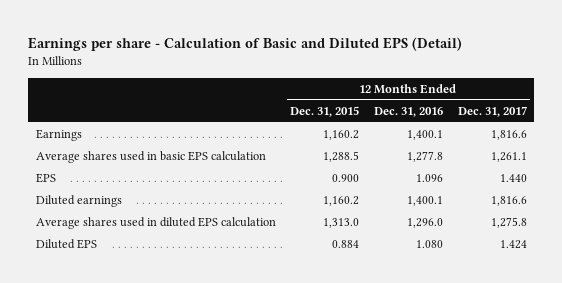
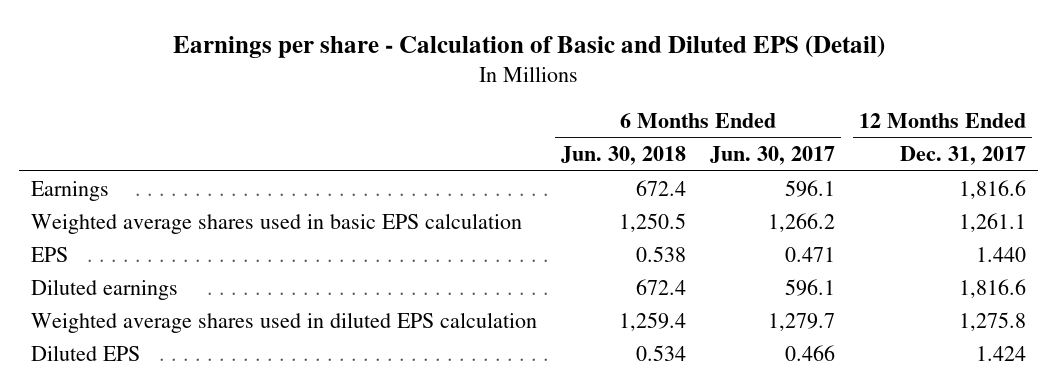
- | 12 Months Ended Dec. 31, 2015 | 12 Months Ended Dec. 31, 2016 | 12 Months Ended Dec. 31, 2017
+ | 6 Months Ended Jun. 30, 2018 | 6 Months Ended Jun. 30, 2017 | 12 Months Ended Dec. 31, 2017
- Average shares used in basic EPS calculation | 1,288.5 | 1,277.8 | 1,261.1
+ Weighted average shares used in basic EPS calculation | 1,250.5 | 1,266.2 | 1,261.1
- Average shares used in diluted EPS calculation | 1,313.0 | 1,296.0 | 1,275.8
+ Weighted average shares used in diluted EPS calculation | 1,259.4 | 1,279.7 | 1,275.8

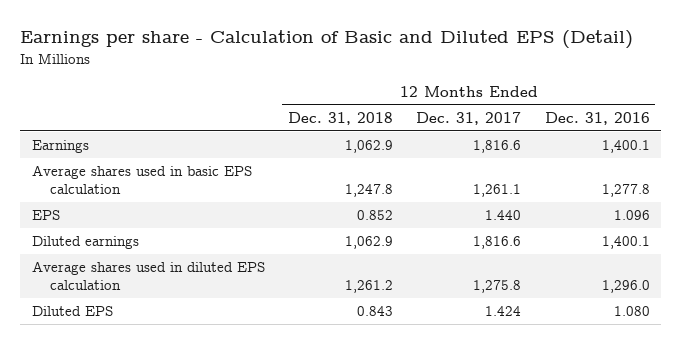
- | 6 Months Ended Jun. 30, 2018 | 6 Months Ended Jun. 30, 2017 | 12 Months Ended Dec. 31, 2017
+ | 12 Months Ended Dec. 31, 2018 | 12 Months Ended Dec. 31, 2017 | 12 Months Ended Dec. 31, 2016
- Weighted average shares used in basic EPS calculation | 1,250.5 | 1,266.2 | 1,261.1
+ Average shares used in basic EPS calculation | 1,247.8 | 1,261.1 | 1,277.8
- Weighted average shares used in diluted EPS calculation | 1,259.4 | 1,279.7 | 1,275.8
+ Average shares used in diluted EPS calculation | 1,261.2 | 1,275.8 | 1,296.0

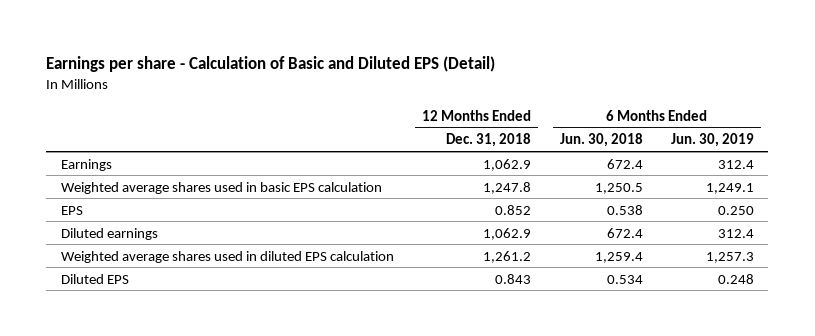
- | 12 Months Ended Dec. 31, 2018 | 12 Months Ended Dec. 31, 2017 | 12 Months Ended Dec. 31, 2016
+ | 12 Months Ended Dec. 31, 2018 | 6 Months Ended Jun. 30, 2018 | 6 Months Ended Jun. 30, 2019
- Average shares used in basic EPS calculation | 1,247.8 | 1,261.1 | 1,277.8
+ Weighted average shares used in basic EPS calculation | 1,247.8 | 1,250.5 | 1,249.1
- Average shares used in diluted EPS calculation | 1,261.2 | 1,275.8 | 1,296.0
+ Weighted average shares used in diluted EPS calculation | 1,261.2 | 1,259.4 | 1,257.3

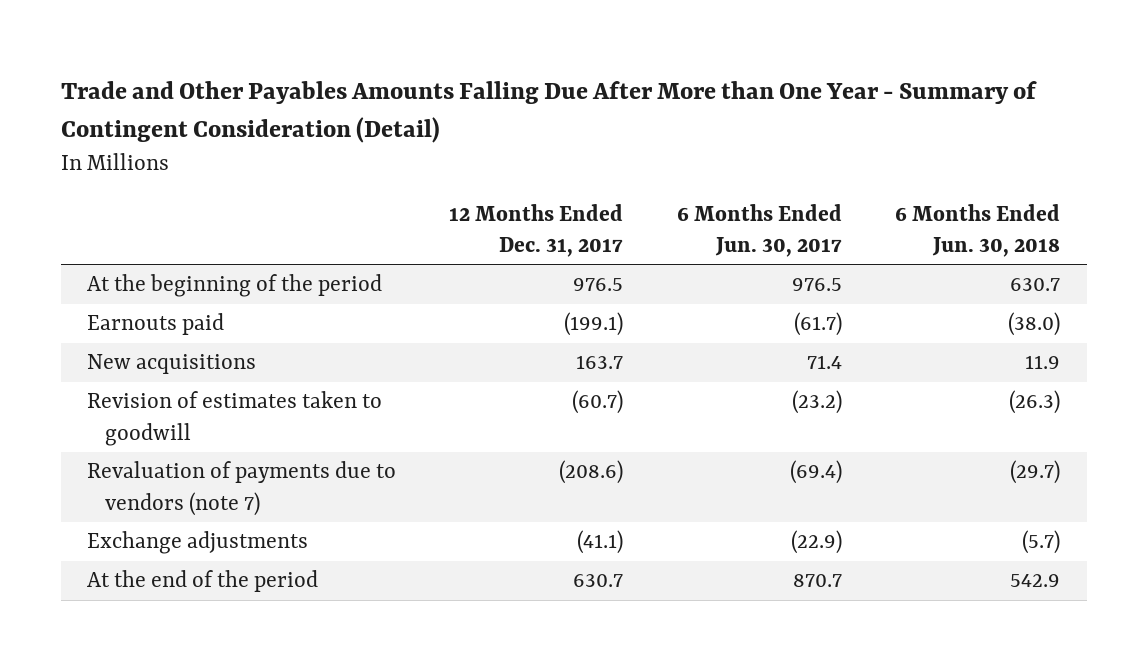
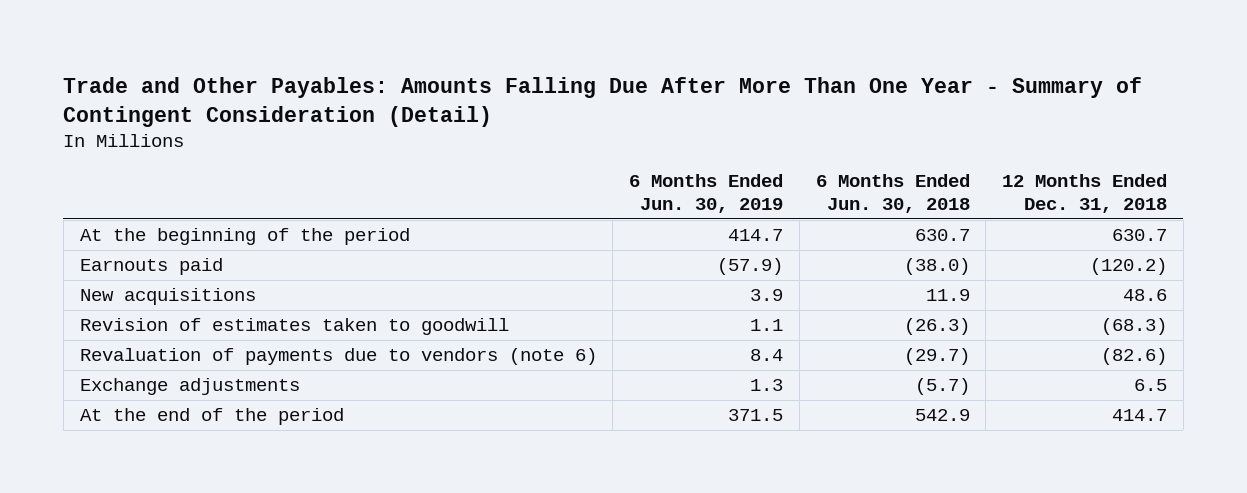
- Trade and Other Payables Amounts Falling Due After More than One Year - Summary of Contingent Consideration (Detail)
+ Trade and Other Payables: Amounts Falling Due After More Than One Year - Summary of Contingent Consideration (Detail)
- | 12 Months Ended Dec. 31, 2017 | 6 Months Ended Jun. 30, 2017 | 6 Months Ended Jun. 30, 2018
+ | 6 Months Ended Jun. 30, 2019 | 6 Months Ended Jun. 30, 2018 | 12 Months Ended Dec. 31, 2018
- Revaluation of payments due to vendors (note 7) | (208.6) | (69.4) | (29.7)
+ Revaluation of payments due to vendors (note 6) | 8.4 | (29.7) | (82.6)

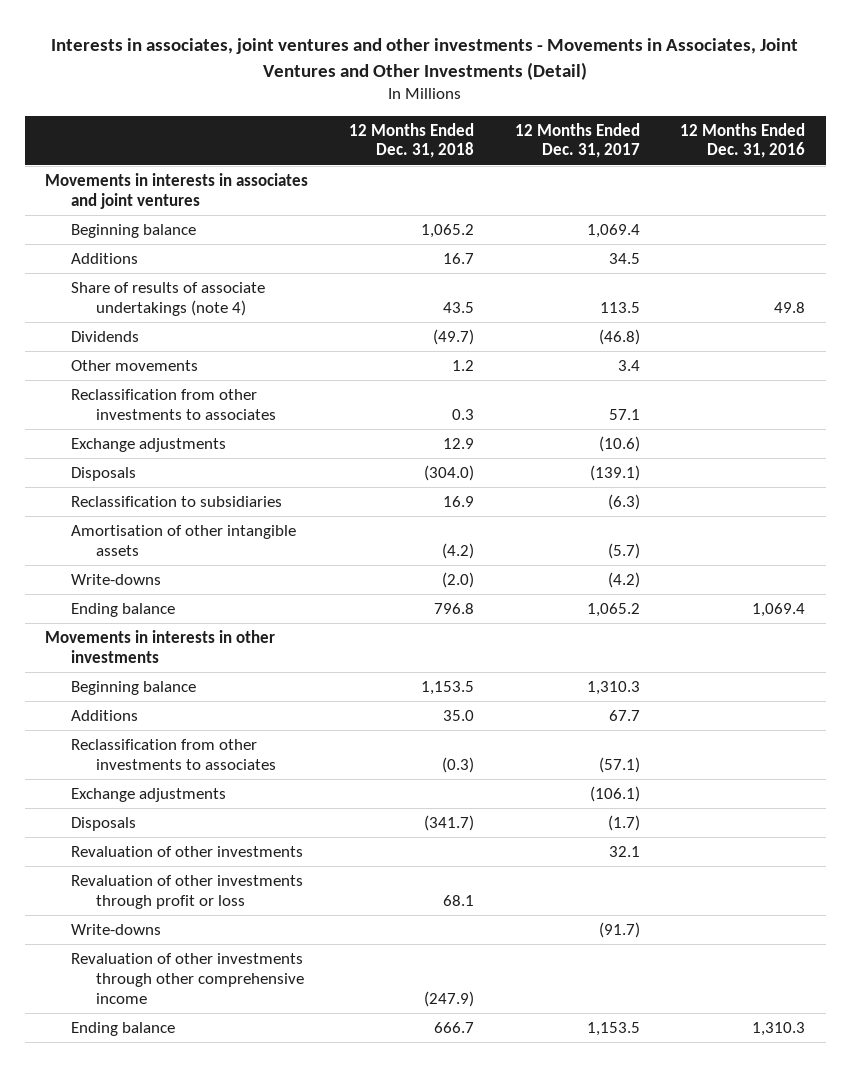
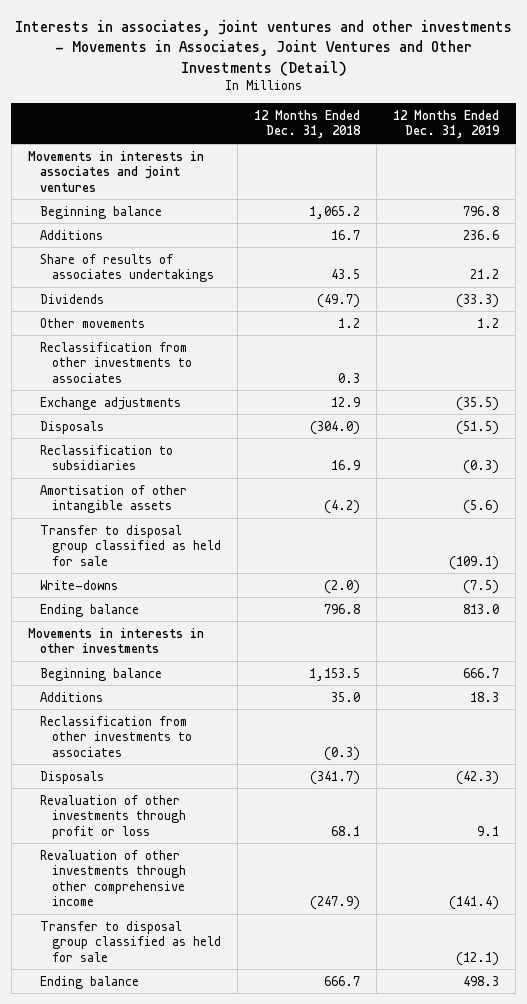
- | 12 Months Ended Dec. 31, 2018 | 12 Months Ended Dec. 31, 2017 | 12 Months Ended Dec. 31, 2016
+ | 12 Months Ended Dec. 31, 2018 | 12 Months Ended Dec. 31, 2019
- Share of results of associate undertakings (note 4) | 43.5 | 113.5 | 49.8
+ Share of results of associates undertakings | 43.5 | 21.2
+ Transfer to disposal group classified as held for sale | | (109.1)
- Exchange adjustments | | (106.1) |
- Revaluation of other investments | | 32.1 |
- Write-downs | | (91.7) |
+ Transfer to disposal group classified as held for sale | | (12.1)

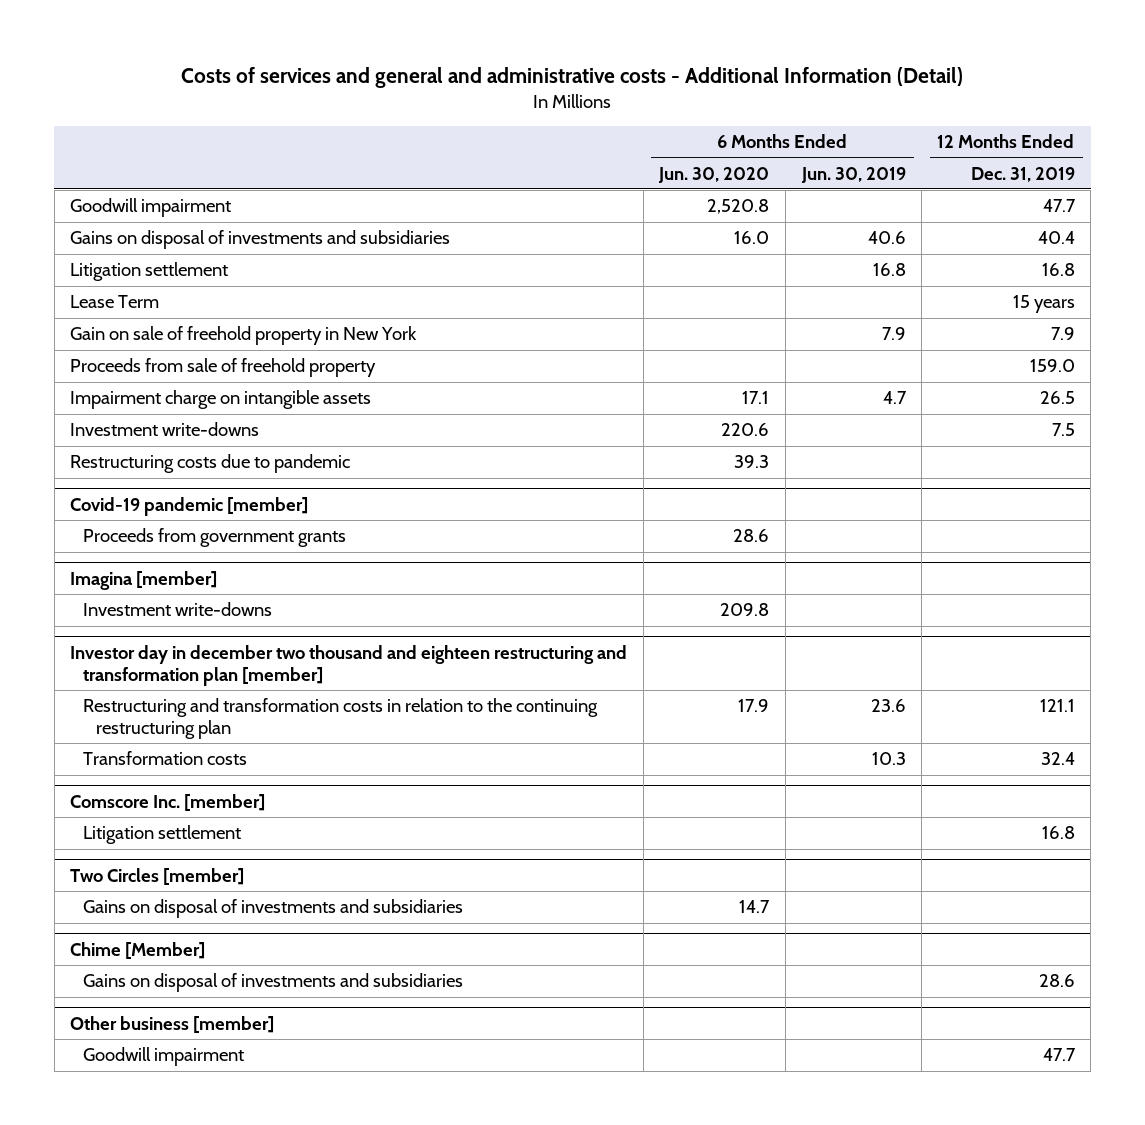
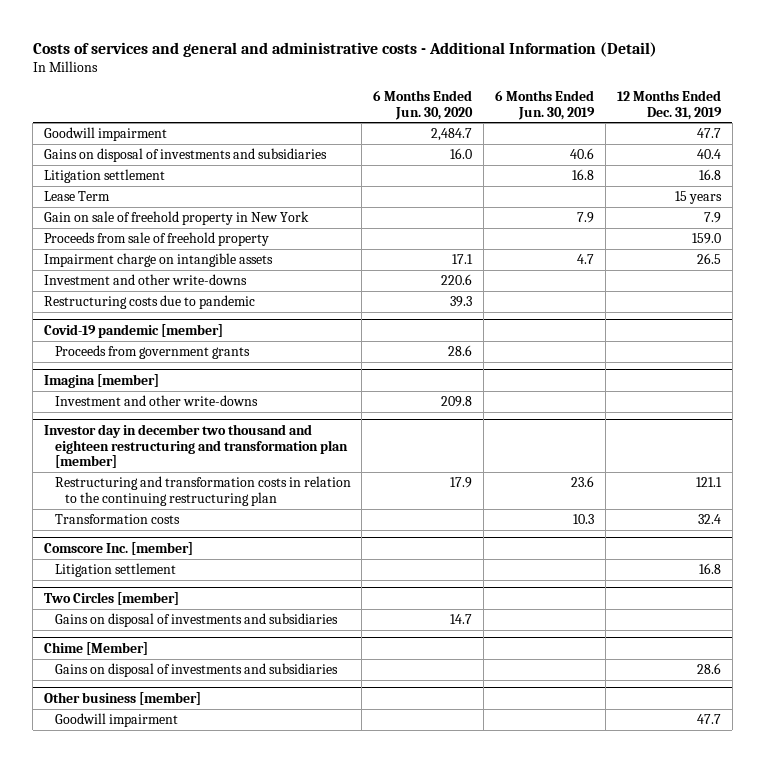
- Goodwill impairment | 2,520.8 | | 47.7
+ Goodwill impairment | 2,484.7 | | 47.7
- Investment write-downs | 220.6 | | 7.5
+ Investment and other write-downs | 220.6 | |
@ Imagina [member]
- Investment write-downs | 209.8 | |
+ Investment and other write-downs | 209.8 | |

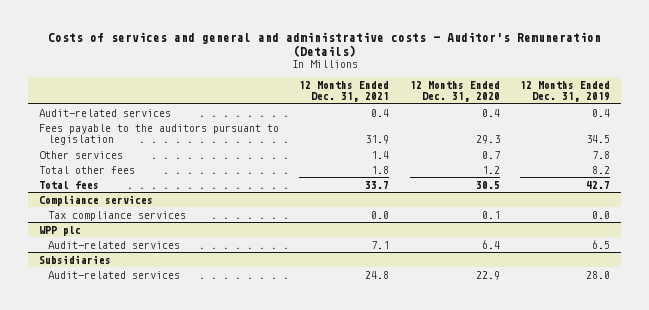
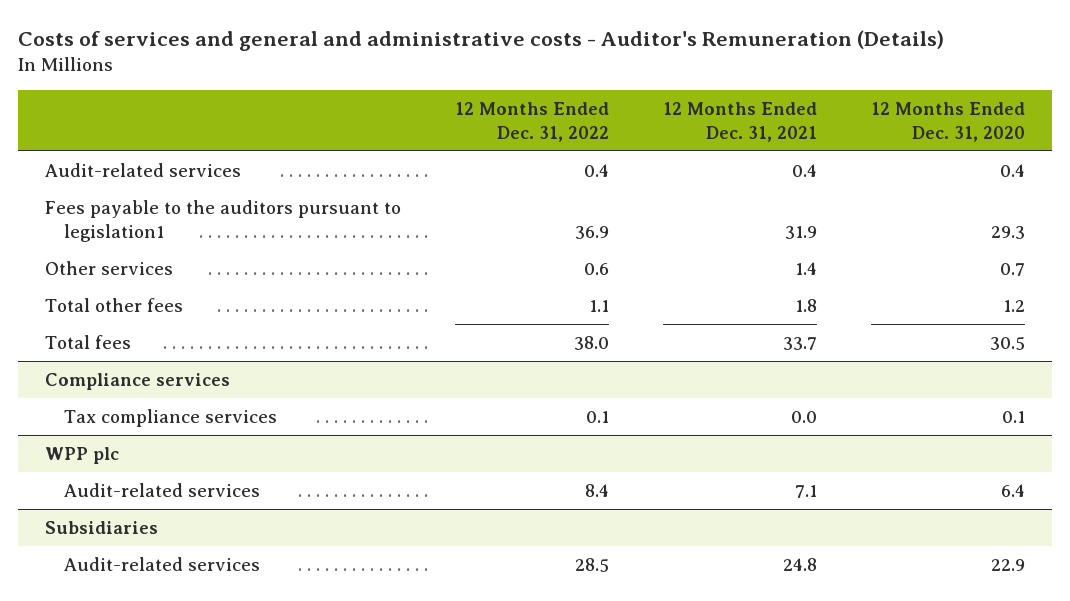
- | 12 Months Ended Dec. 31, 2021 | 12 Months Ended Dec. 31, 2020 | 12 Months Ended Dec. 31, 2019
+ | 12 Months Ended Dec. 31, 2022 | 12 Months Ended Dec. 31, 2021 | 12 Months Ended Dec. 31, 2020
- Fees payable to the auditors pursuant to legislation | 31.9 | 29.3 | 34.5
+ Fees payable to the auditors pursuant to legislation1 | 36.9 | 31.9 | 29.3

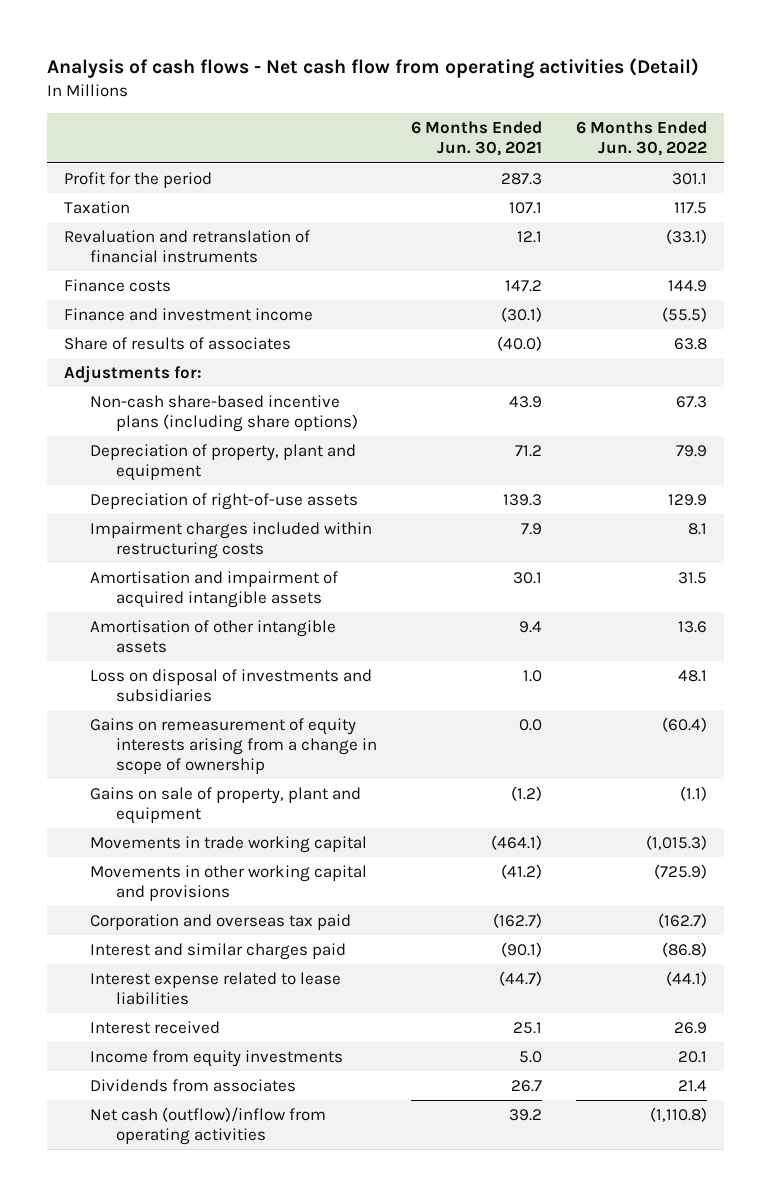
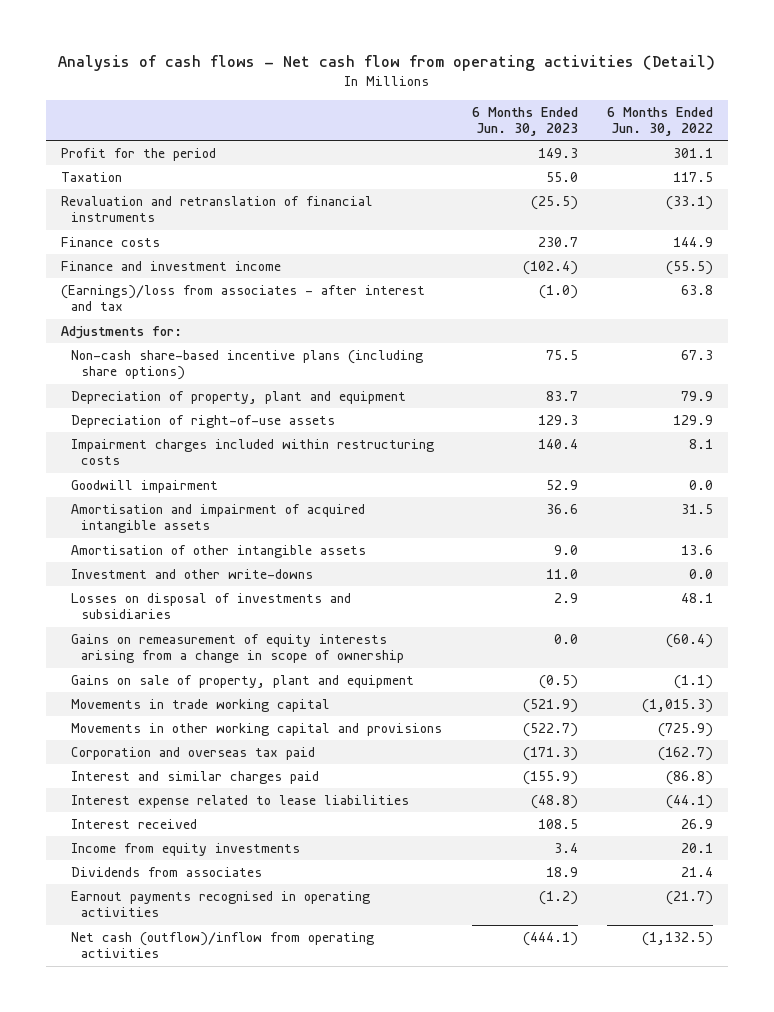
- | 6 Months Ended Jun. 30, 2021 | 6 Months Ended Jun. 30, 2022
+ | 6 Months Ended Jun. 30, 2023 | 6 Months Ended Jun. 30, 2022
- Share of results of associates | (40.0) | 63.8
+ (Earnings)/loss from associates - after interest and tax | (1.0) | 63.8
+ Goodwill impairment | 52.9 | 0.0
- Loss on disposal of investments and subsidiaries | 1.0 | 48.1
+ Investment and other write-downs | 11.0 | 0.0
+ Losses on disposal of investments and subsidiaries | 2.9 | 48.1
- Net cash (outflow)/inflow from operating activities | 39.2 | (1,110.8)
+ Earnout payments recognised in operating activities | (1.2) | (21.7)
+ Net cash (outflow)/inflow from operating activities | (444.1) | (1,132.5)

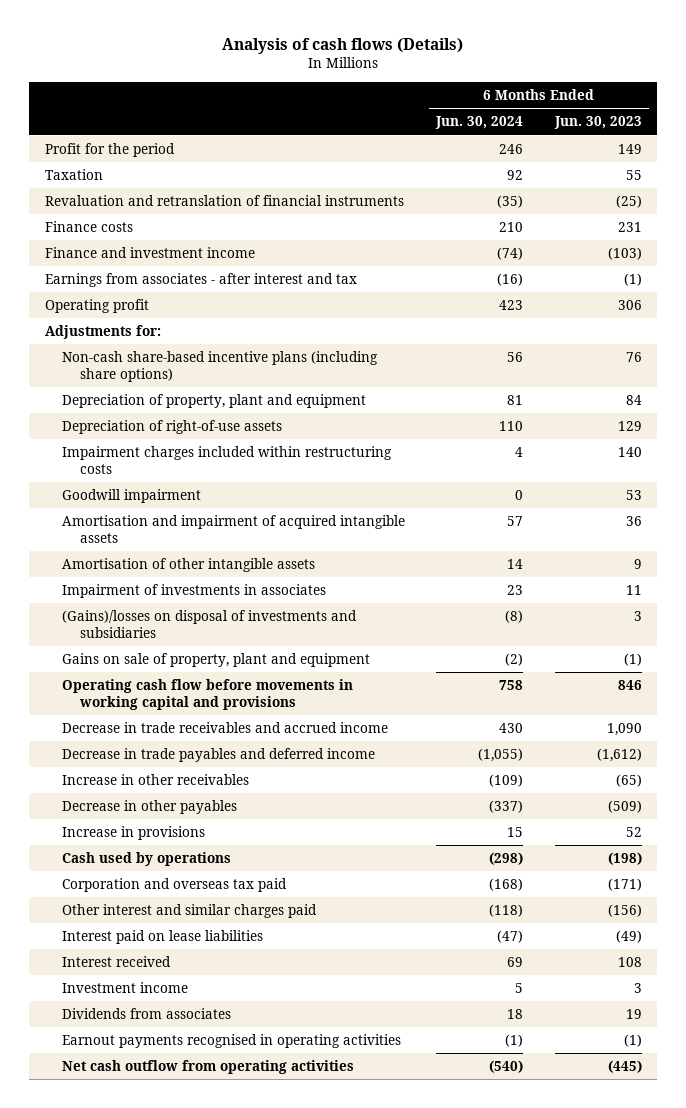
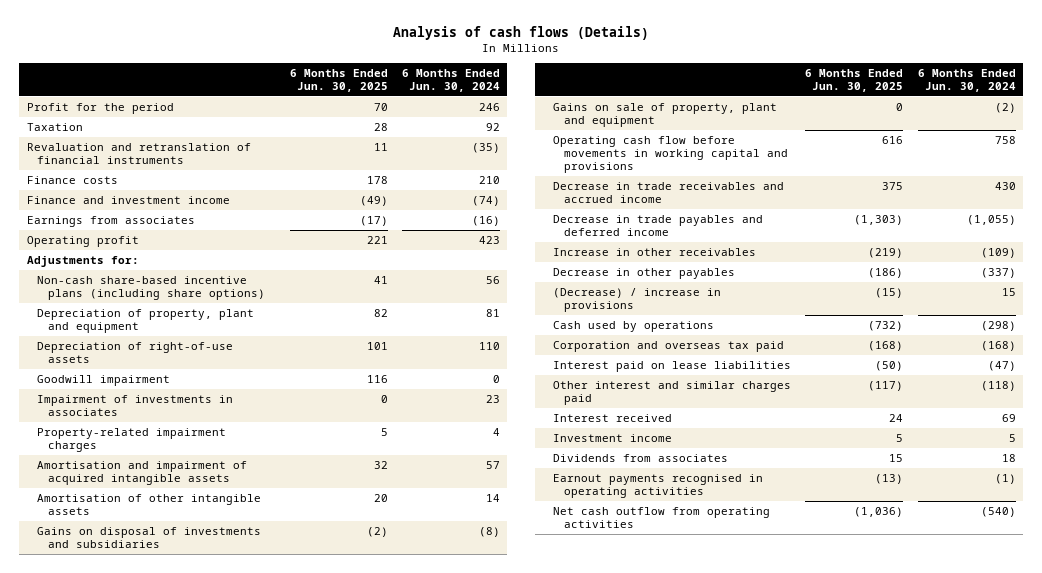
- | 6 Months Ended Jun. 30, 2024 | 6 Months Ended Jun. 30, 2023
+ | 6 Months Ended Jun. 30, 2025 | 6 Months Ended Jun. 30, 2024
- Earnings from associates - after interest and tax | (16) | (1)
+ Earnings from associates | (17) | (16)
- Impairment charges included within restructuring costs | 4 | 140
moved up: Impairment of investments in associates | 0 | 23
+ Property-related impairment charges | 5 | 4
- (Gains)/losses on disposal of investments and subsidiaries | (8) | 3
+ Gains on disposal of investments and subsidiaries | (2) | (8)
- Increase in provisions | 15 | 52
+ (Decrease) / increase in provisions | (15) | 15
moved down: Other interest and similar charges paid | (117) | (118)

